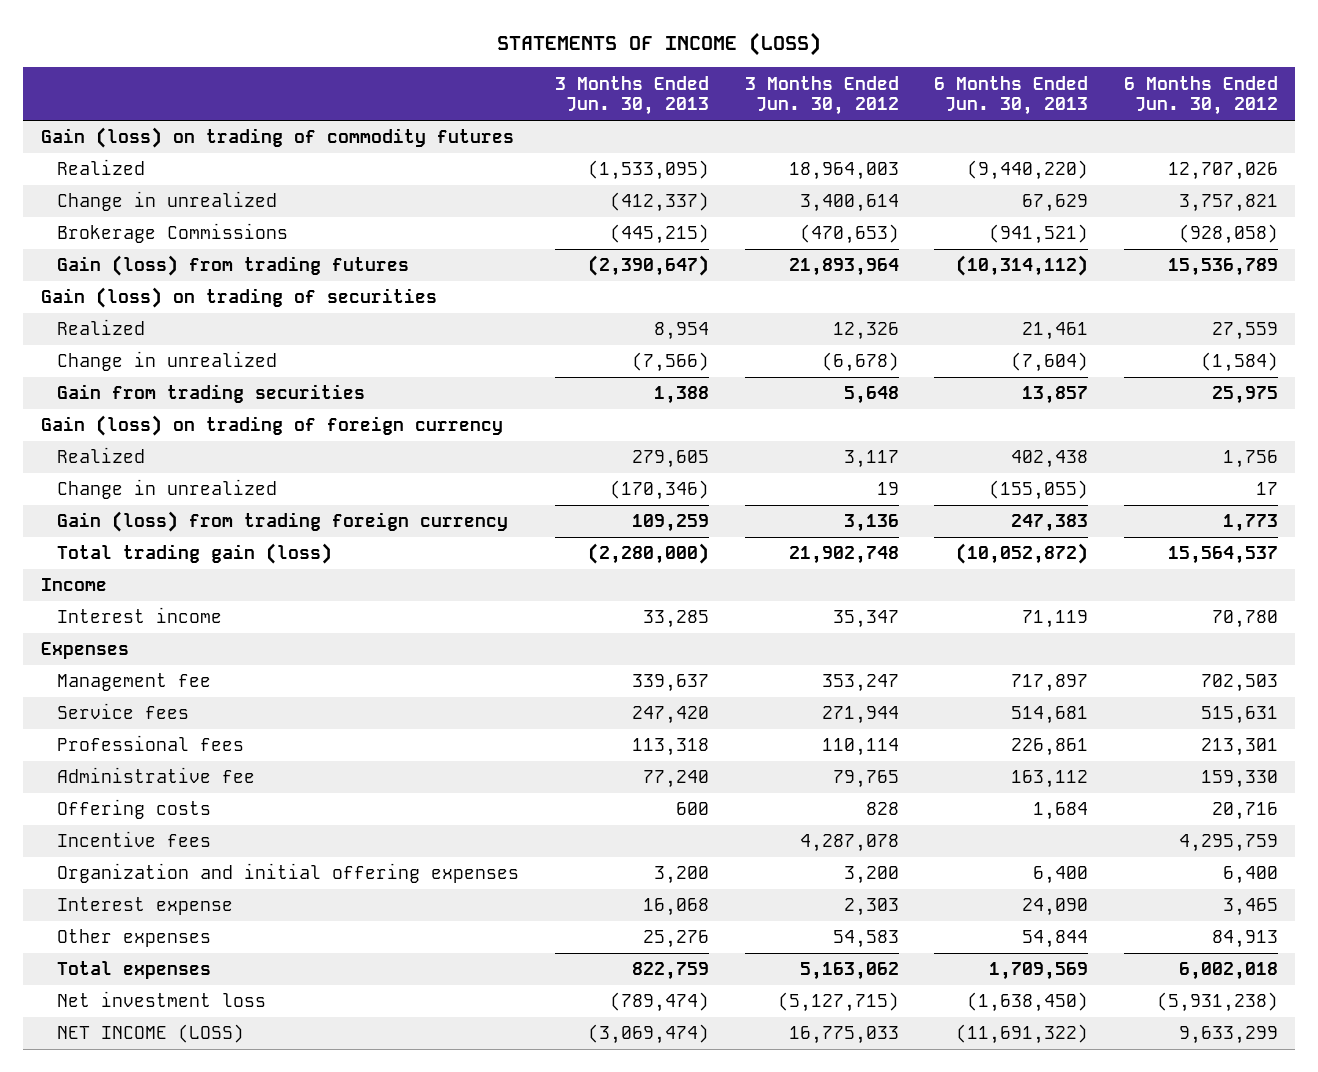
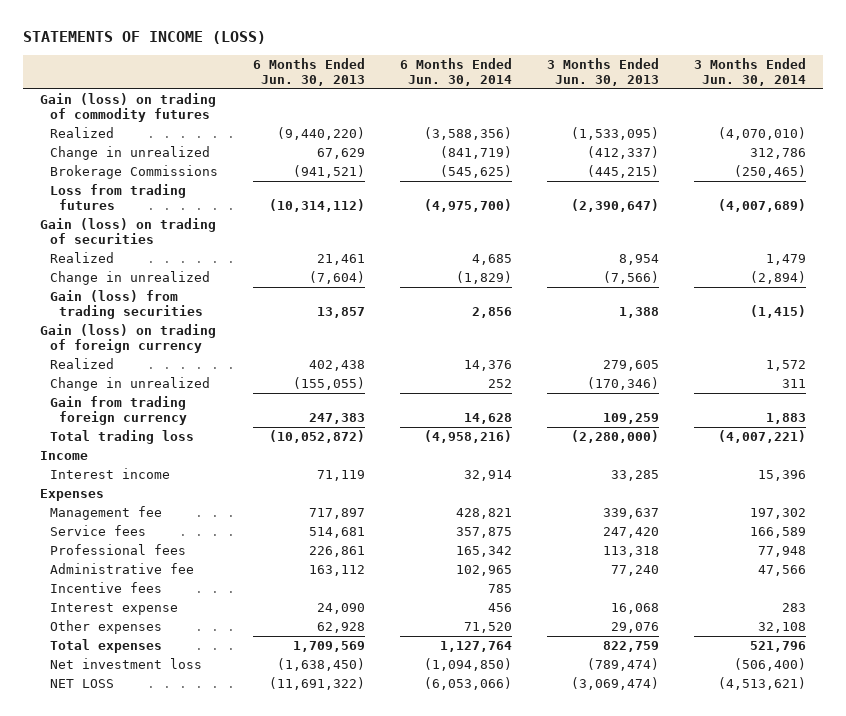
- | 3 Months Ended Jun. 30, 2013 | 3 Months Ended Jun. 30, 2012 | 6 Months Ended Jun. 30, 2013 | 6 Months Ended Jun. 30, 2012
+ | 6 Months Ended Jun. 30, 2013 | 6 Months Ended Jun. 30, 2014 | 3 Months Ended Jun. 30, 2013 | 3 Months Ended Jun. 30, 2014
- Gain (loss) from trading futures | (2,390,647) | 21,893,964 | (10,314,112) | 15,536,789
+ Loss from trading futures | (10,314,112) | (4,975,700) | (2,390,647) | (4,007,689)
- Gain from trading securities | 1,388 | 5,648 | 13,857 | 25,975
+ Gain (loss) from trading securities | 13,857 | 2,856 | 1,388 | (1,415)
- Gain (loss) from trading foreign currency | 109,259 | 3,136 | 247,383 | 1,773
- Total trading gain (loss) | (2,280,000) | 21,902,748 | (10,052,872) | 15,564,537
+ Gain from trading foreign currency | 247,383 | 14,628 | 109,259 | 1,883
+ Total trading loss | (10,052,872) | (4,958,216) | (2,280,000) | (4,007,221)
- Offering costs | 600 | 828 | 1,684 | 20,716
- Organization and initial offering expenses | 3,200 | 3,200 | 6,400 | 6,400
- Other expenses | 25,276 | 54,583 | 54,844 | 84,913
+ Other expenses | 62,928 | 71,520 | 29,076 | 32,108
- NET INCOME (LOSS) | (3,069,474) | 16,775,033 | (11,691,322) | 9,633,299
+ NET LOSS | (11,691,322) | (6,053,066) | (3,069,474) | (4,513,621)

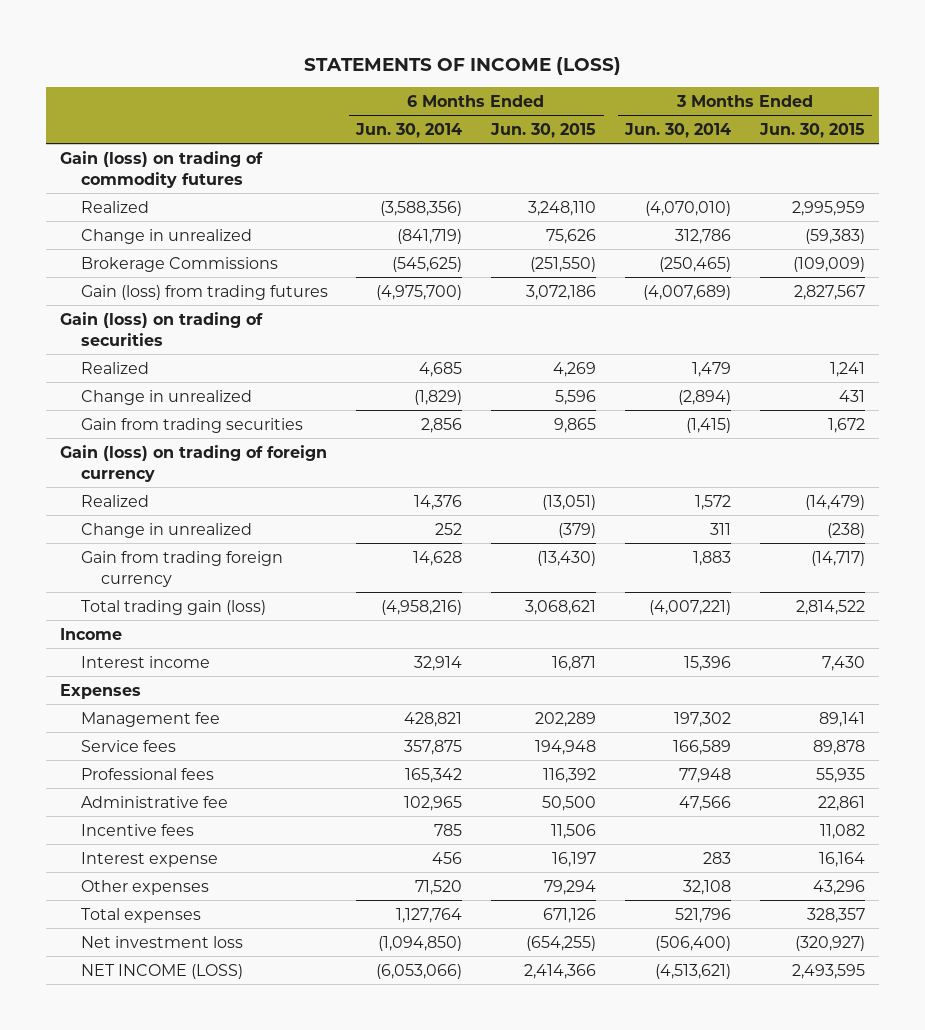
- | 6 Months Ended Jun. 30, 2013 | 6 Months Ended Jun. 30, 2014 | 3 Months Ended Jun. 30, 2013 | 3 Months Ended Jun. 30, 2014
+ | 6 Months Ended Jun. 30, 2014 | 6 Months Ended Jun. 30, 2015 | 3 Months Ended Jun. 30, 2014 | 3 Months Ended Jun. 30, 2015
- Loss from trading futures | (10,314,112) | (4,975,700) | (2,390,647) | (4,007,689)
+ Gain (loss) from trading futures | (4,975,700) | 3,072,186 | (4,007,689) | 2,827,567
- Gain (loss) from trading securities | 13,857 | 2,856 | 1,388 | (1,415)
+ Gain from trading securities | 2,856 | 9,865 | (1,415) | 1,672
- Total trading loss | (10,052,872) | (4,958,216) | (2,280,000) | (4,007,221)
+ Total trading gain (loss) | (4,958,216) | 3,068,621 | (4,007,221) | 2,814,522
- NET LOSS | (11,691,322) | (6,053,066) | (3,069,474) | (4,513,621)
+ NET INCOME (LOSS) | (6,053,066) | 2,414,366 | (4,513,621) | 2,493,595

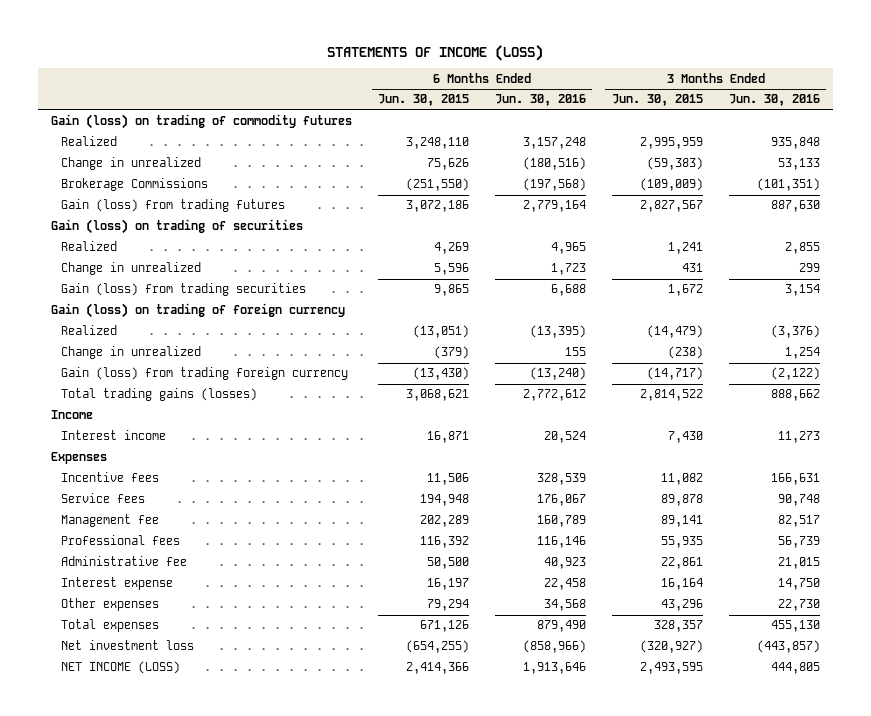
- | 6 Months Ended Jun. 30, 2014 | 6 Months Ended Jun. 30, 2015 | 3 Months Ended Jun. 30, 2014 | 3 Months Ended Jun. 30, 2015
+ | 6 Months Ended Jun. 30, 2015 | 6 Months Ended Jun. 30, 2016 | 3 Months Ended Jun. 30, 2015 | 3 Months Ended Jun. 30, 2016
- Gain from trading securities | 2,856 | 9,865 | (1,415) | 1,672
+ Gain (loss) from trading securities | 9,865 | 6,688 | 1,672 | 3,154
- Gain from trading foreign currency | 14,628 | (13,430) | 1,883 | (14,717)
- Total trading gain (loss) | (4,958,216) | 3,068,621 | (4,007,221) | 2,814,522
+ Gain (loss) from trading foreign currency | (13,430) | (13,240) | (14,717) | (2,122)
+ Total trading gains (losses) | 3,068,621 | 2,772,612 | 2,814,522 | 888,662
moved up: Incentive fees | 11,506 | 328,539 | 11,082 | 166,631
moved down: Management fee | 202,289 | 160,789 | 89,141 | 82,517

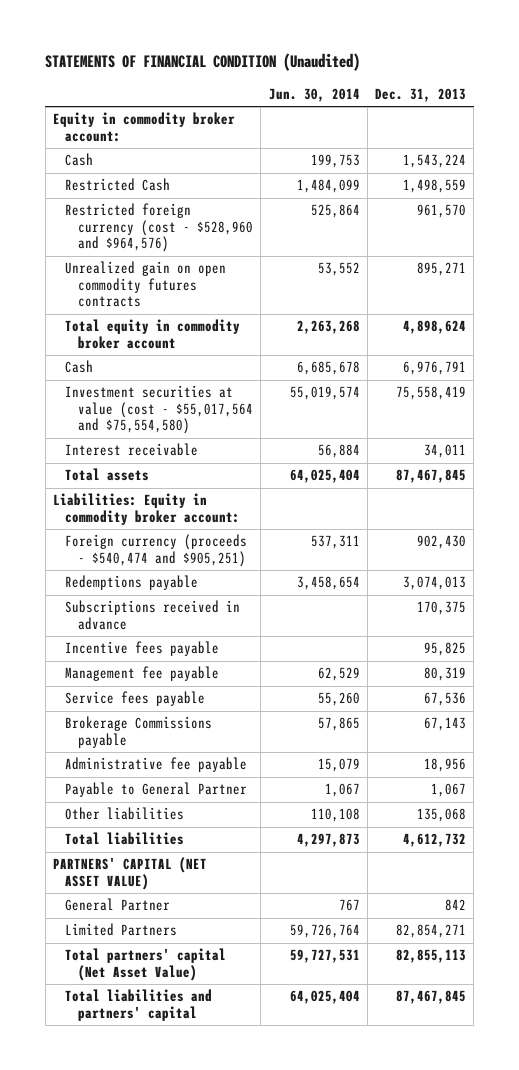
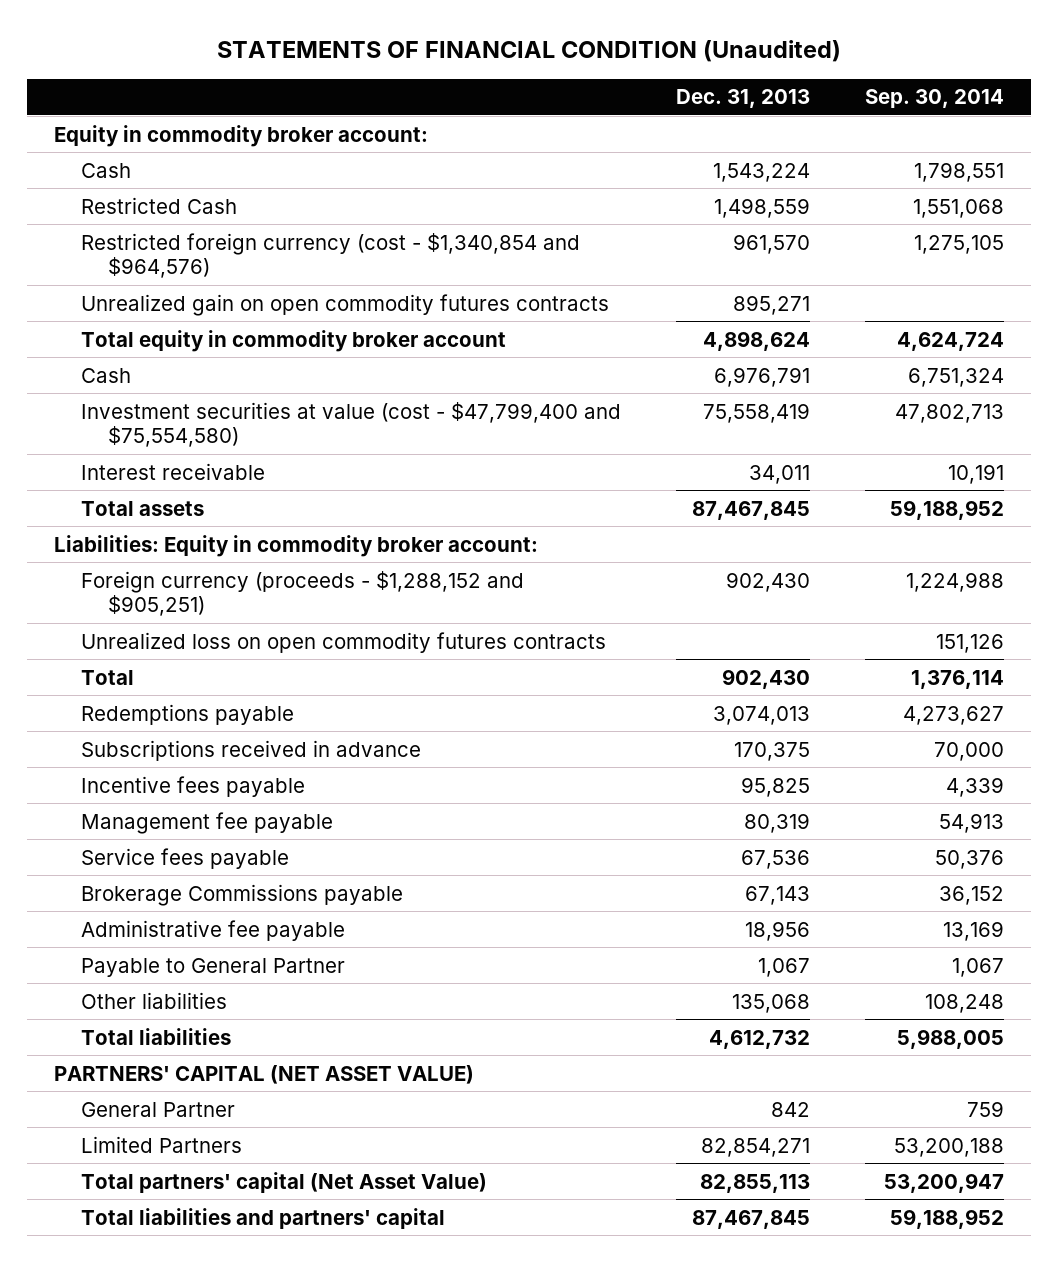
- | Jun. 30, 2014 | Dec. 31, 2013
+ | Dec. 31, 2013 | Sep. 30, 2014
- Restricted foreign currency (cost - $528,960 and $964,576) | 525,864 | 961,570
+ Restricted foreign currency (cost - $1,340,854 and $964,576) | 961,570 | 1,275,105
- Investment securities at value (cost - $55,017,564 and $75,554,580) | 55,019,574 | 75,558,419
+ Investment securities at value (cost - $47,799,400 and $75,554,580) | 75,558,419 | 47,802,713
- Foreign currency (proceeds - $540,474 and $905,251) | 537,311 | 902,430
+ Foreign currency (proceeds - $1,288,152 and $905,251) | 902,430 | 1,224,988
+ Unrealized loss on open commodity futures contracts | | 151,126
+ Total | 902,430 | 1,376,114

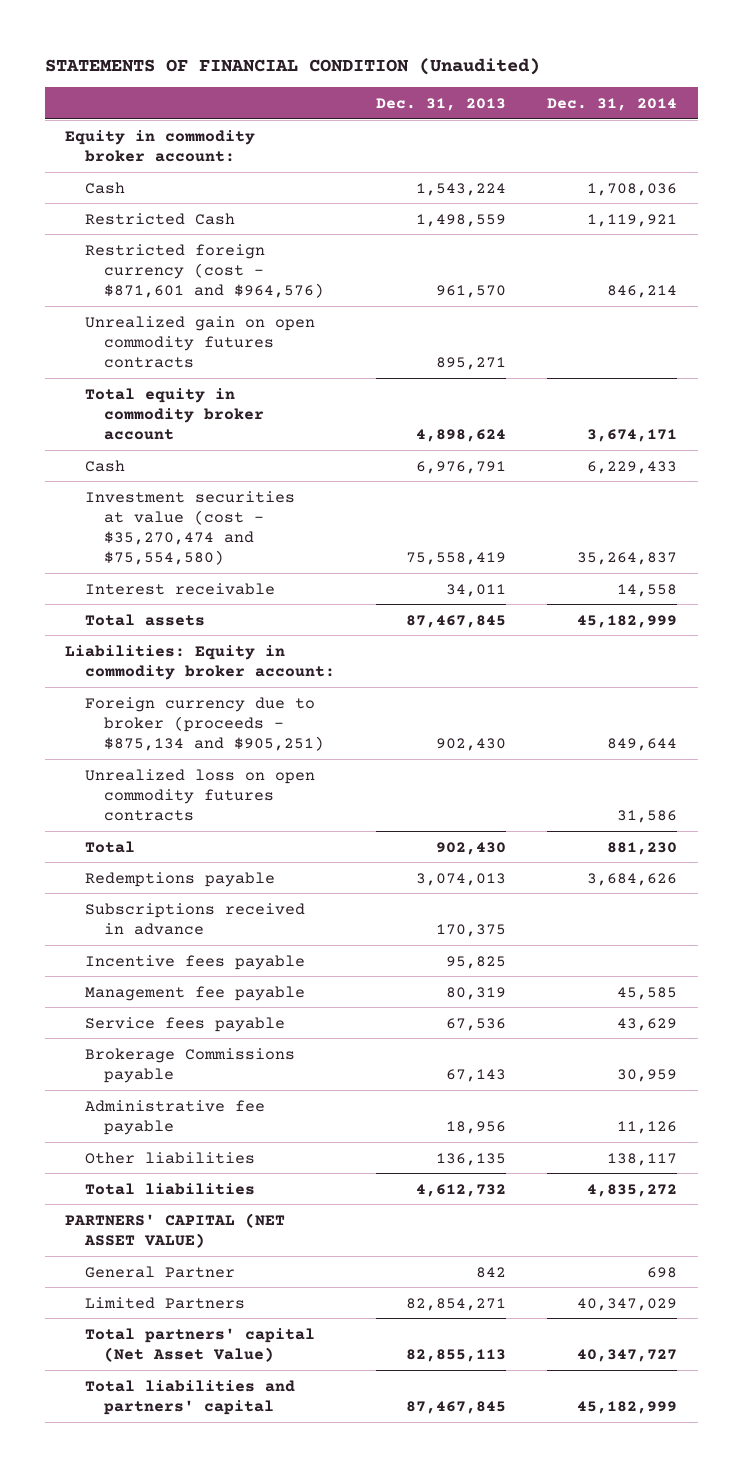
- | Dec. 31, 2013 | Sep. 30, 2014
+ | Dec. 31, 2013 | Dec. 31, 2014
- Restricted foreign currency (cost - $1,340,854 and $964,576) | 961,570 | 1,275,105
+ Restricted foreign currency (cost - $871,601 and $964,576) | 961,570 | 846,214
- Investment securities at value (cost - $47,799,400 and $75,554,580) | 75,558,419 | 47,802,713
+ Investment securities at value (cost - $35,270,474 and $75,554,580) | 75,558,419 | 35,264,837
- Foreign currency (proceeds - $1,288,152 and $905,251) | 902,430 | 1,224,988
+ Foreign currency due to broker (proceeds - $875,134 and $905,251) | 902,430 | 849,644
- Payable to General Partner | 1,067 | 1,067
- Other liabilities | 135,068 | 108,248
+ Other liabilities | 136,135 | 138,117

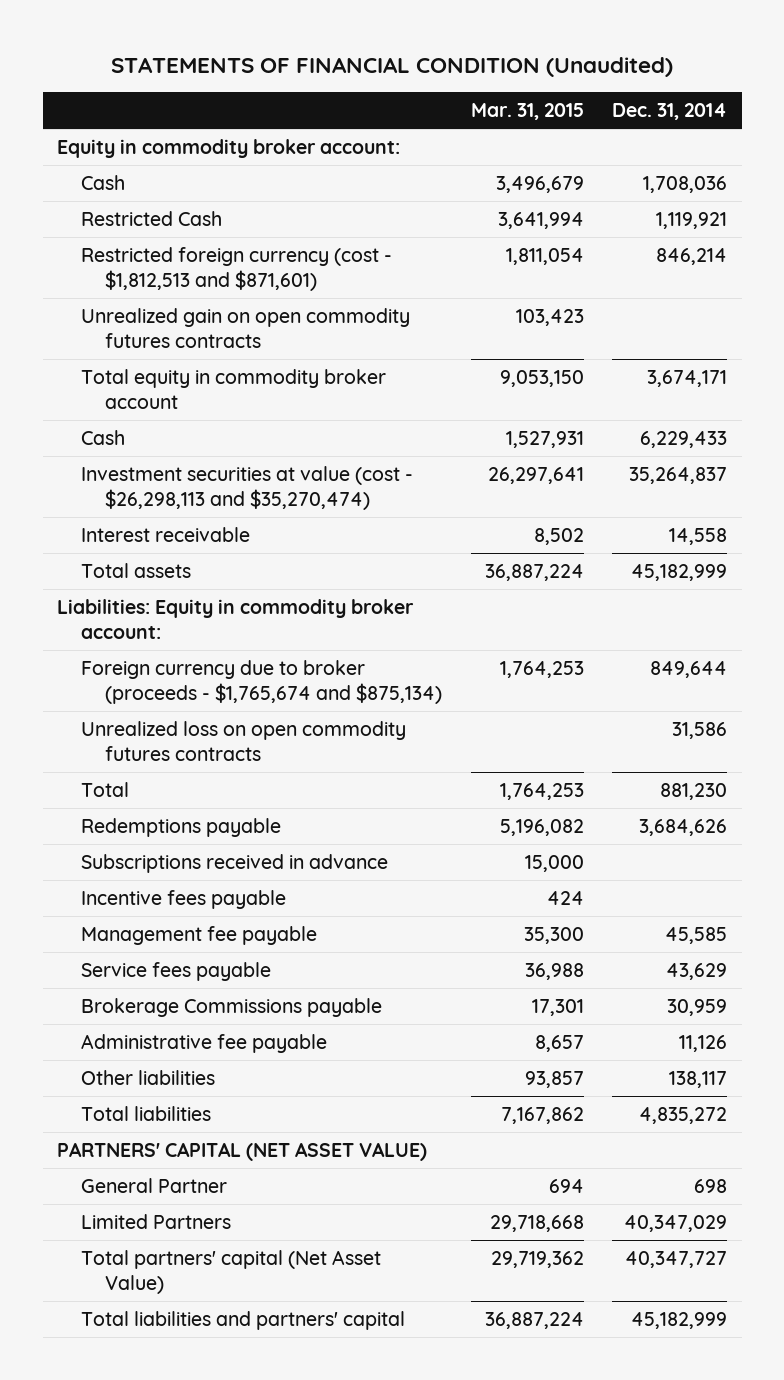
- | Dec. 31, 2013 | Dec. 31, 2014
+ | Mar. 31, 2015 | Dec. 31, 2014
- Restricted foreign currency (cost - $871,601 and $964,576) | 961,570 | 846,214
+ Restricted foreign currency (cost - $1,812,513 and $871,601) | 1,811,054 | 846,214
- Investment securities at value (cost - $35,270,474 and $75,554,580) | 75,558,419 | 35,264,837
+ Investment securities at value (cost - $26,298,113 and $35,270,474) | 26,297,641 | 35,264,837
- Foreign currency due to broker (proceeds - $875,134 and $905,251) | 902,430 | 849,644
+ Foreign currency due to broker (proceeds - $1,765,674 and $875,134) | 1,764,253 | 849,644

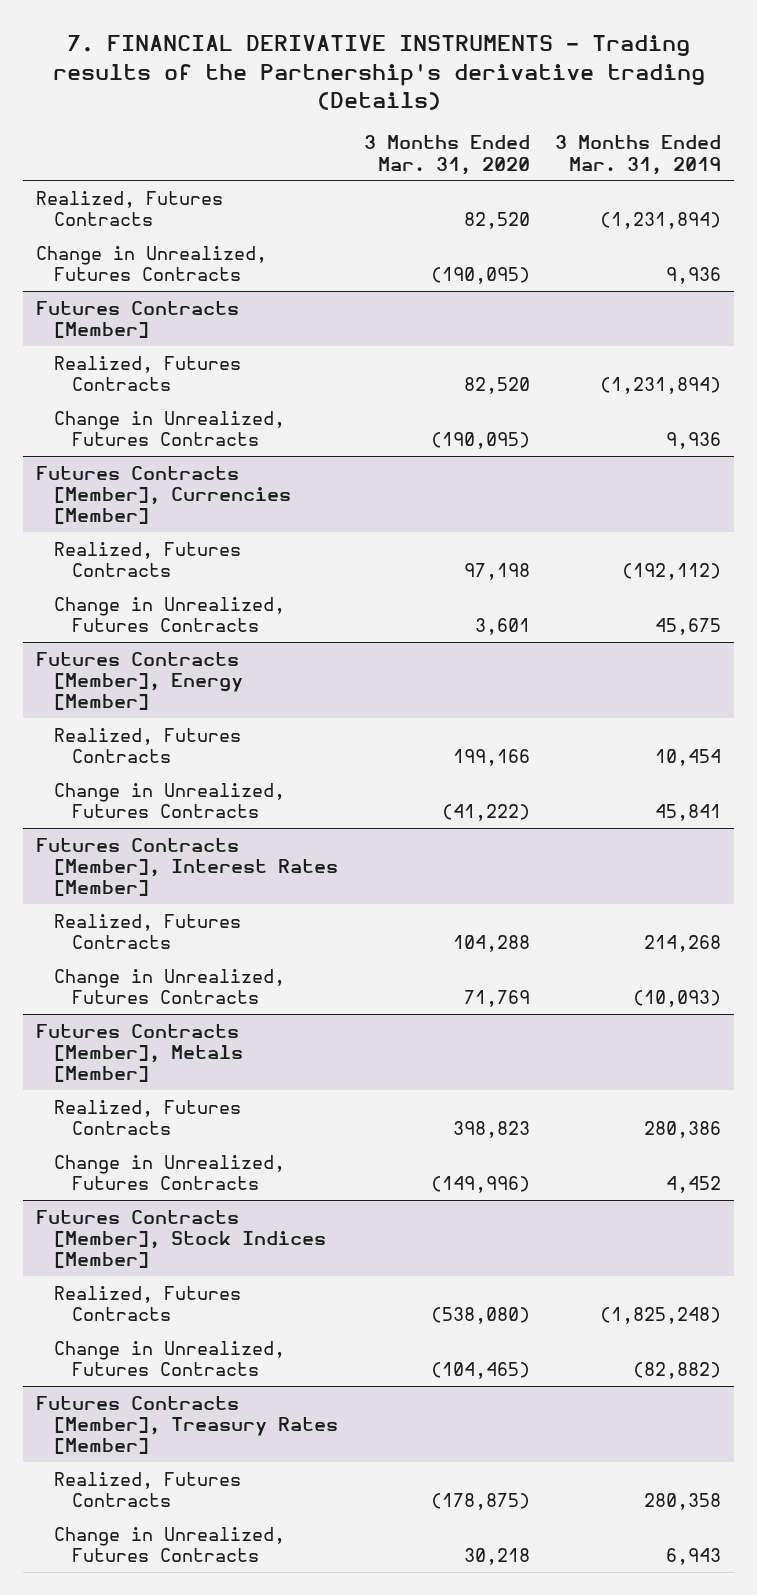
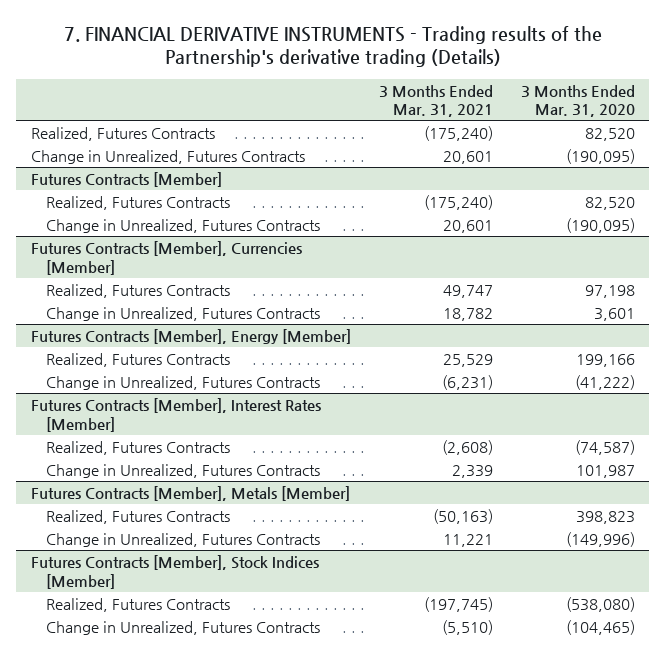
- | 3 Months Ended Mar. 31, 2020 | 3 Months Ended Mar. 31, 2019
+ | 3 Months Ended Mar. 31, 2021 | 3 Months Ended Mar. 31, 2020
@ Futures Contracts [Member], Interest Rates [Member]
- Realized, Futures Contracts | 104,288 | 214,268
- Change in Unrealized, Futures Contracts | 71,769 | (10,093)
+ Realized, Futures Contracts | (2,608) | (74,587)
+ Change in Unrealized, Futures Contracts | 2,339 | 101,987
- Futures Contracts [Member], Treasury Rates [Member]
- Realized, Futures Contracts | (178,875) | 280,358
- Change in Unrealized, Futures Contracts | 30,218 | 6,943

